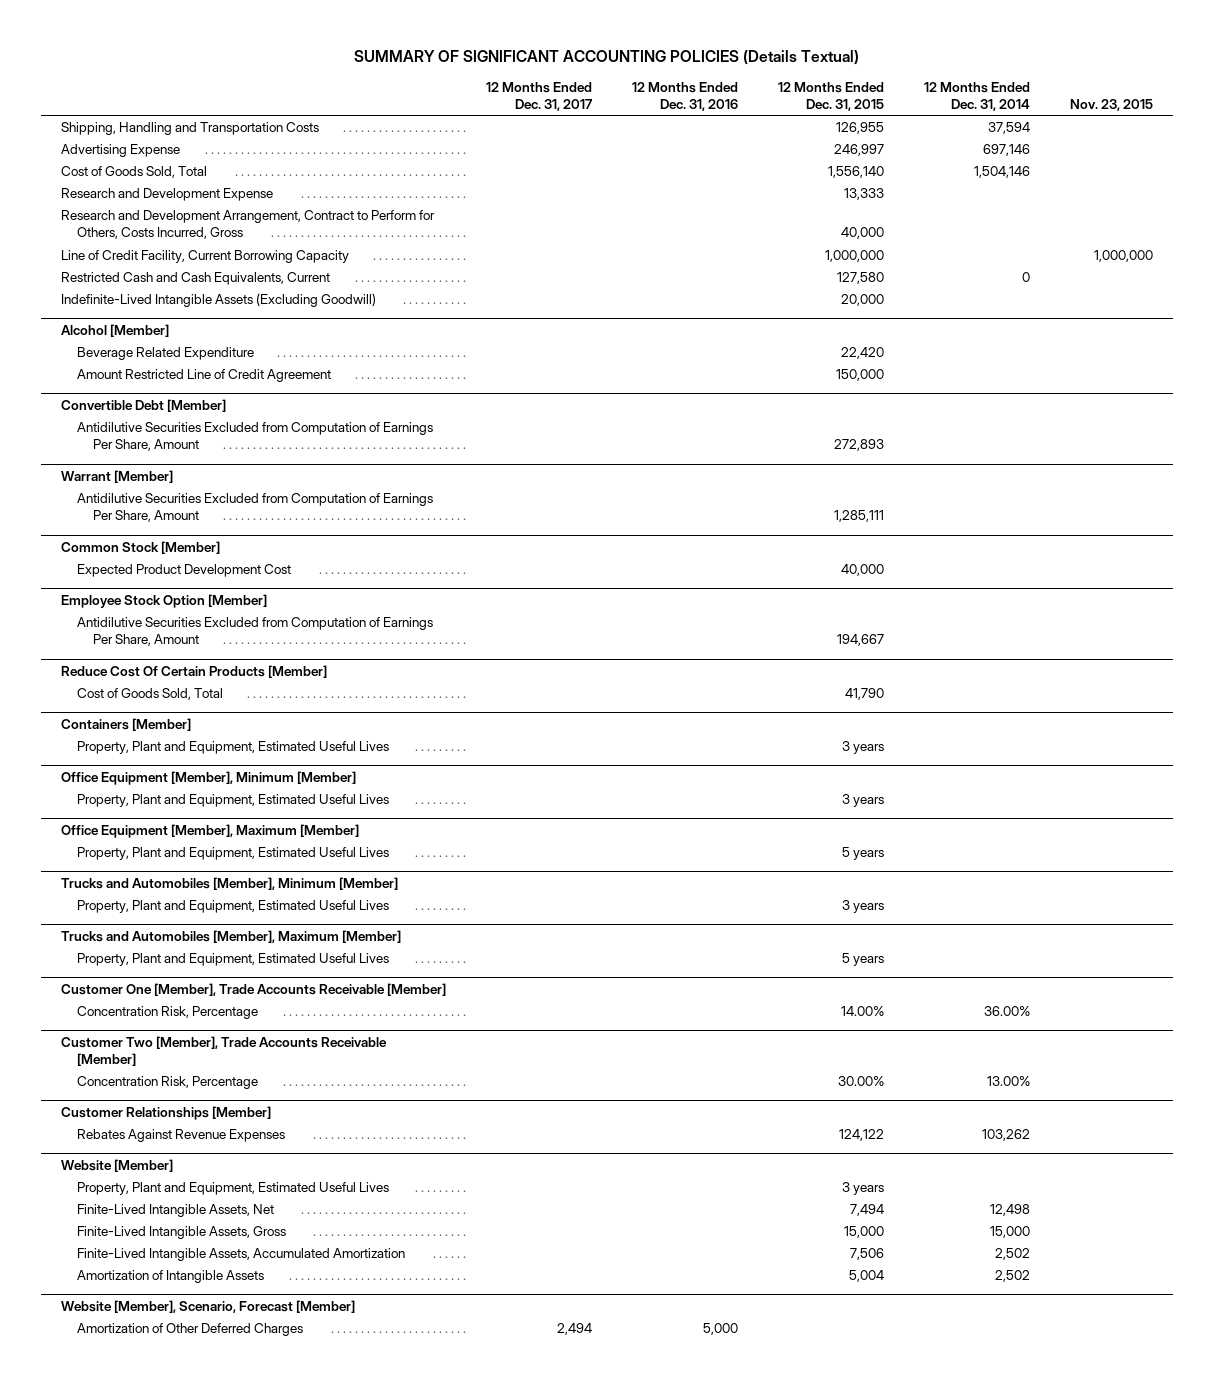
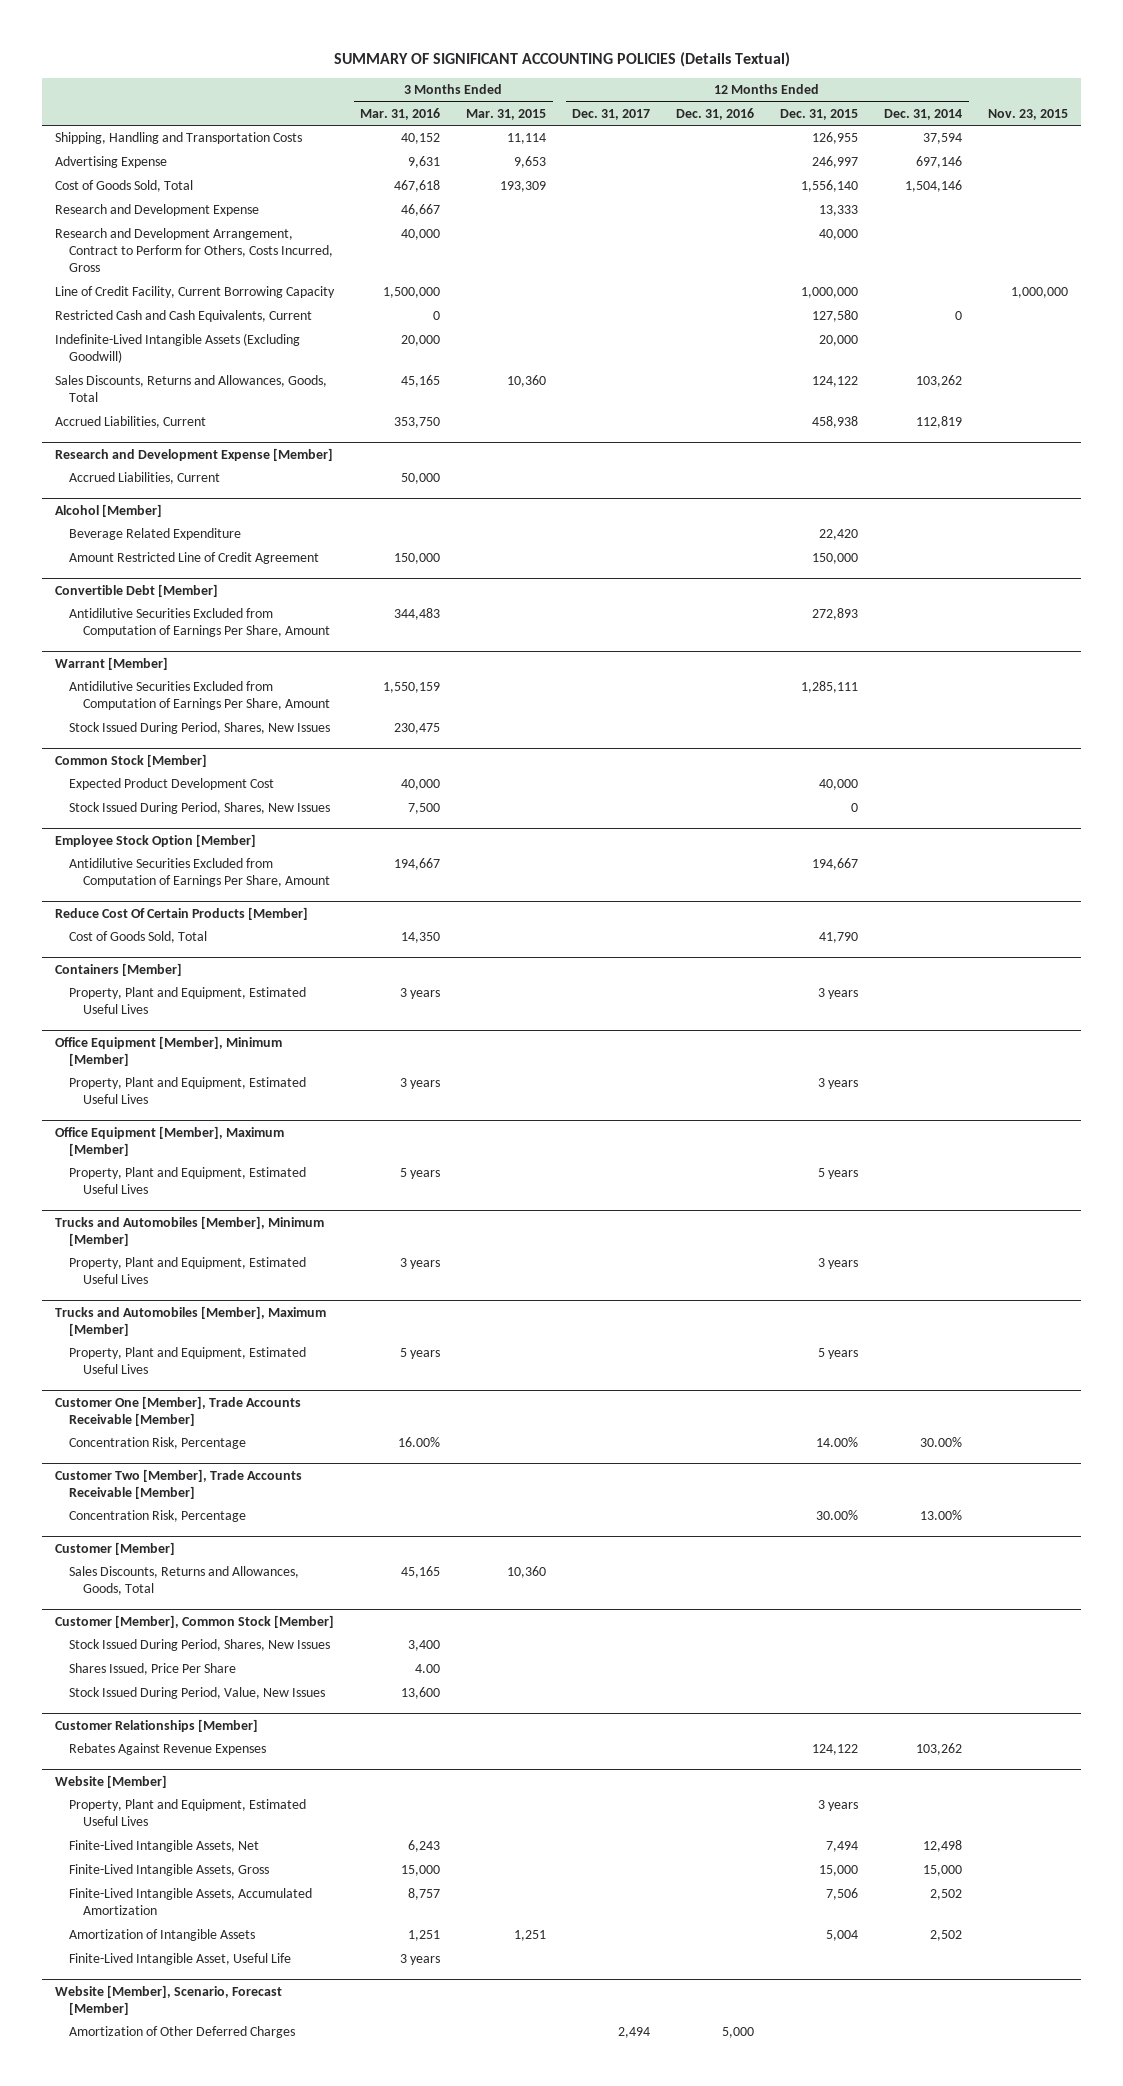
- | 12 Months Ended Dec. 31, 2017 | 12 Months Ended Dec. 31, 2016 | 12 Months Ended Dec. 31, 2015 | 12 Months Ended Dec. 31, 2014 | Nov. 23, 2015
+ | 3 Months Ended Mar. 31, 2016 | 3 Months Ended Mar. 31, 2015 | 12 Months Ended Dec. 31, 2017 | 12 Months Ended Dec. 31, 2016 | 12 Months Ended Dec. 31, 2015 | 12 Months Ended Dec. 31, 2014 | Nov. 23, 2015
+ Sales Discounts, Returns and Allowances, Goods, Total | 45,165 | 10,360 | | | 124,122 | 103,262 |
+ Accrued Liabilities, Current | 353,750 | | | | 458,938 | 112,819 |
+ Research and Development Expense [Member]
+ Accrued Liabilities, Current | 50,000 | | | | | |
@ Warrant [Member]
+ Stock Issued During Period, Shares, New Issues | 230,475 | | | | | |
@ Common Stock [Member]
+ Stock Issued During Period, Shares, New Issues | 7,500 | | | | 0 | |
@ Customer One [Member], Trade Accounts Receivable [Member]
- Concentration Risk, Percentage | | | 14.00% | 36.00% |
+ Concentration Risk, Percentage | 16.00% | | | | 14.00% | 30.00% |
+ Customer [Member]
+ Sales Discounts, Returns and Allowances, Goods, Total | 45,165 | 10,360 | | | | |
+ Customer [Member], Common Stock [Member]
+ Stock Issued During Period, Shares, New Issues | 3,400 | | | | | |
+ Shares Issued, Price Per Share | 4.00 | | | | | |
+ Stock Issued During Period, Value, New Issues | 13,600 | | | | | |
@ Website [Member]
+ Finite-Lived Intangible Asset, Useful Life | 3 years | | | | | |

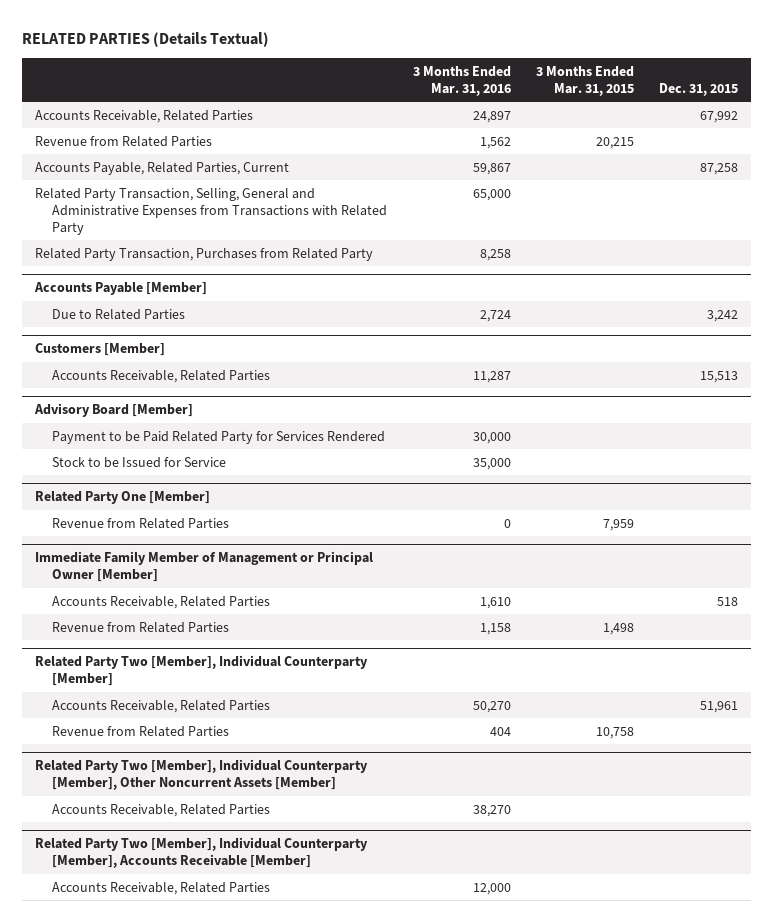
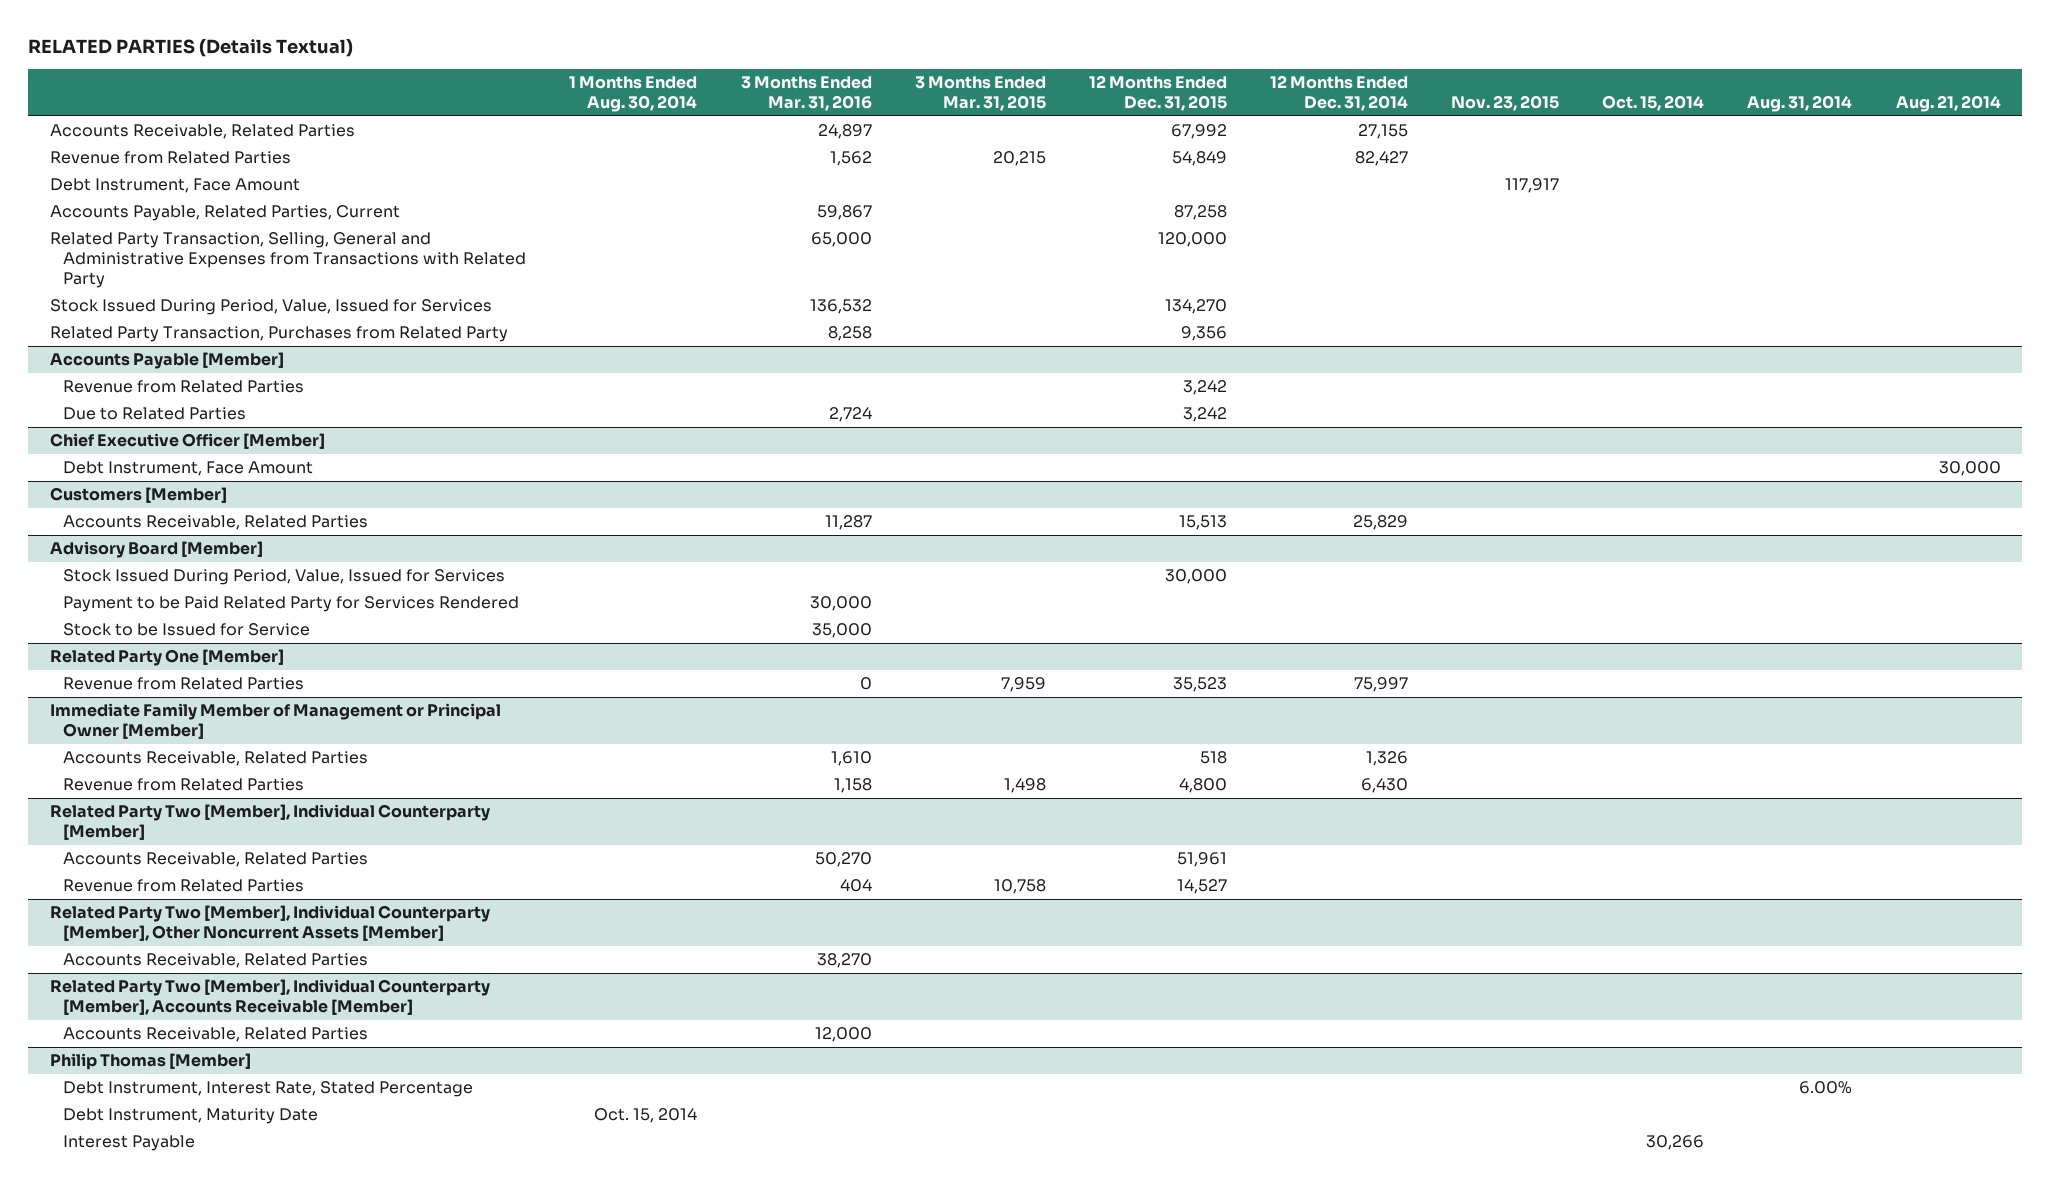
- | 3 Months Ended Mar. 31, 2016 | 3 Months Ended Mar. 31, 2015 | Dec. 31, 2015
+ | 1 Months Ended Aug. 30, 2014 | 3 Months Ended Mar. 31, 2016 | 3 Months Ended Mar. 31, 2015 | 12 Months Ended Dec. 31, 2015 | 12 Months Ended Dec. 31, 2014 | Nov. 23, 2015 | Oct. 15, 2014 | Aug. 31, 2014 | Aug. 21, 2014
+ Debt Instrument, Face Amount | | | | | | 117,917 | | |
+ Stock Issued During Period, Value, Issued for Services | | 136,532 | | 134,270 | | | | |
@ Accounts Payable [Member]
+ Revenue from Related Parties | | | | 3,242 | | | | |
+ Chief Executive Officer [Member]
+ Debt Instrument, Face Amount | | | | | | | | | 30,000
@ Advisory Board [Member]
+ Stock Issued During Period, Value, Issued for Services | | | | 30,000 | | | | |
+ Philip Thomas [Member]
+ Debt Instrument, Interest Rate, Stated Percentage | | | | | | | | 6.00% |
+ Debt Instrument, Maturity Date | Oct. 15, 2014 | | | | | | | |
+ Interest Payable | | | | | | | 30,266 | |

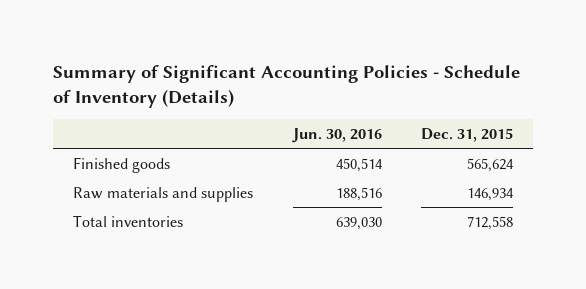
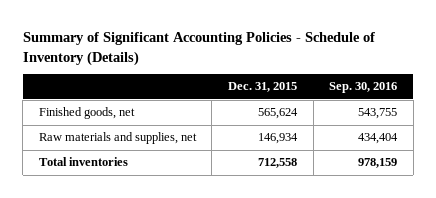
- | Jun. 30, 2016 | Dec. 31, 2015
+ | Dec. 31, 2015 | Sep. 30, 2016
- Finished goods | 450,514 | 565,624
- Raw materials and supplies | 188,516 | 146,934
+ Finished goods, net | 565,624 | 543,755
+ Raw materials and supplies, net | 146,934 | 434,404

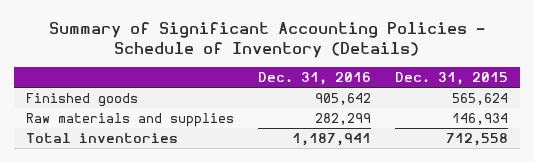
- | Dec. 31, 2015 | Sep. 30, 2016
+ | Dec. 31, 2016 | Dec. 31, 2015
- Finished goods, net | 565,624 | 543,755
- Raw materials and supplies, net | 146,934 | 434,404
+ Finished goods | 905,642 | 565,624
+ Raw materials and supplies | 282,299 | 146,934

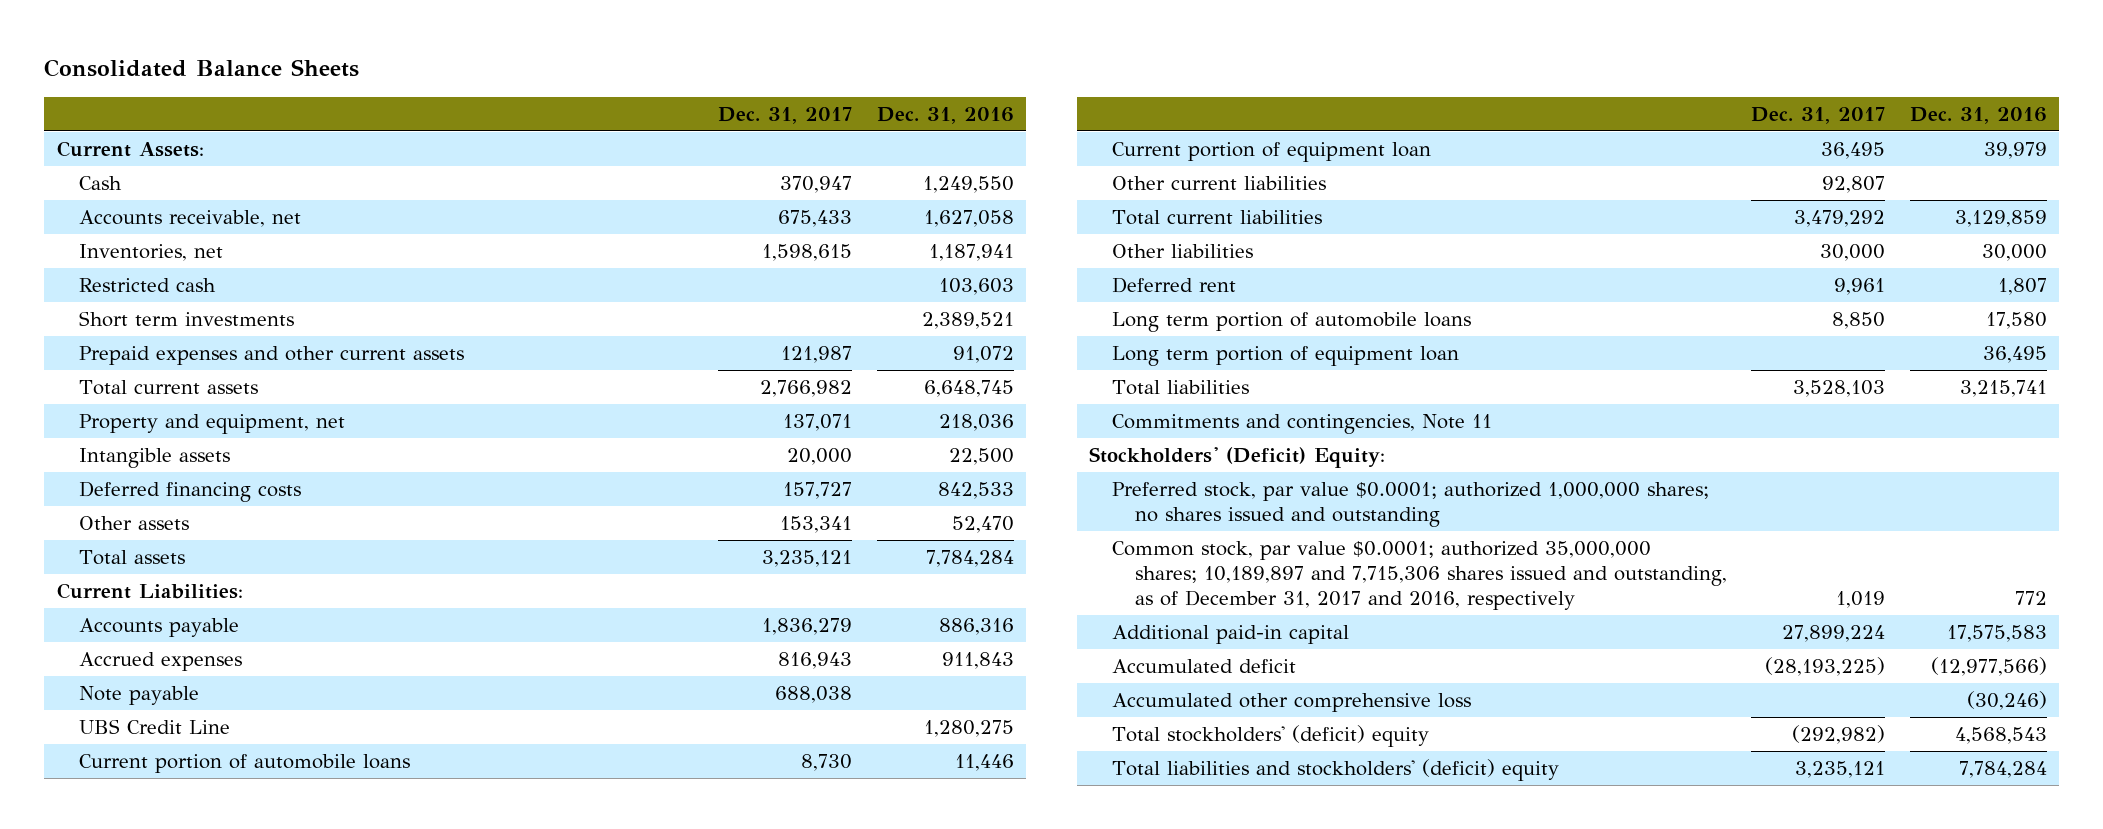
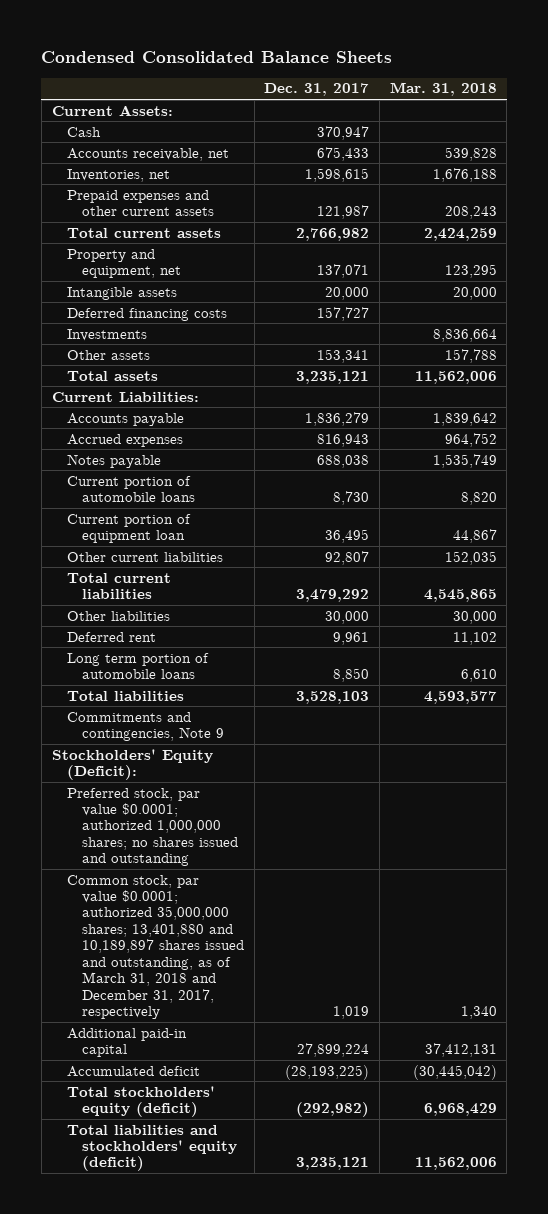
- Consolidated Balance Sheets
+ Condensed Consolidated Balance Sheets
- | Dec. 31, 2017 | Dec. 31, 2016
+ | Dec. 31, 2017 | Mar. 31, 2018
- Restricted cash | | 103,603
- Short term investments | | 2,389,521
+ Investments | | 8,836,664
- Note payable | 688,038 |
- UBS Credit Line | | 1,280,275
+ Notes payable | 688,038 | 1,535,749
- Long term portion of equipment loan | | 36,495
- Commitments and contingencies, Note 11
- Stockholders' (Deficit) Equity:
+ Commitments and contingencies, Note 9
+ Stockholders' Equity (Deficit):
- Common stock, par value $0.0001; authorized 35,000,000 shares; 10,189,897 and 7,715,306 shares issued and outstanding, as of December 31, 2017 and 2016, respectively | 1,019 | 772
+ Common stock, par value $0.0001; authorized 35,000,000 shares; 13,401,880 and 10,189,897 shares issued and outstanding, as of March 31, 2018 and December 31, 2017, respectively | 1,019 | 1,340
- Accumulated other comprehensive loss | | (30,246)
- Total stockholders' (deficit) equity | (292,982) | 4,568,543
- Total liabilities and stockholders' (deficit) equity | 3,235,121 | 7,784,284
+ Total stockholders' equity (deficit) | (292,982) | 6,968,429
+ Total liabilities and stockholders' equity (deficit) | 3,235,121 | 11,562,006

